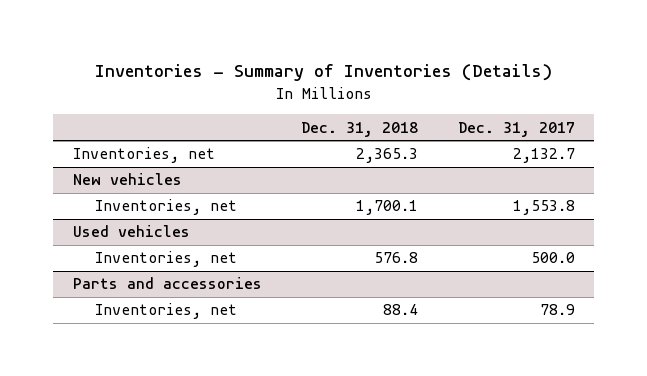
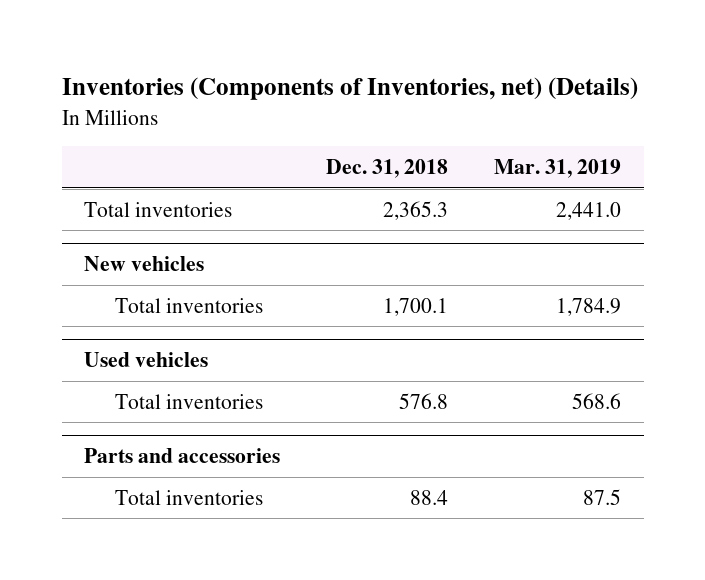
- Inventories - Summary of Inventories (Details)
+ Inventories (Components of Inventories, net) (Details)
- | Dec. 31, 2018 | Dec. 31, 2017
+ | Dec. 31, 2018 | Mar. 31, 2019
- Inventories, net | 2,365.3 | 2,132.7
+ Total inventories | 2,365.3 | 2,441.0
@ New vehicles
- Inventories, net | 1,700.1 | 1,553.8
+ Total inventories | 1,700.1 | 1,784.9
@ Used vehicles
- Inventories, net | 576.8 | 500.0
+ Total inventories | 576.8 | 568.6
@ Parts and accessories
- Inventories, net | 88.4 | 78.9
+ Total inventories | 88.4 | 87.5

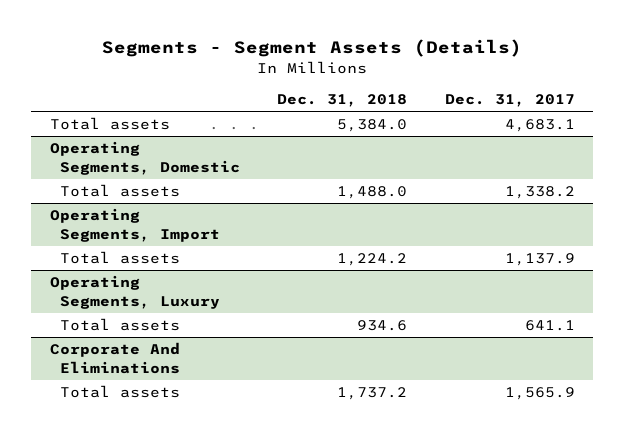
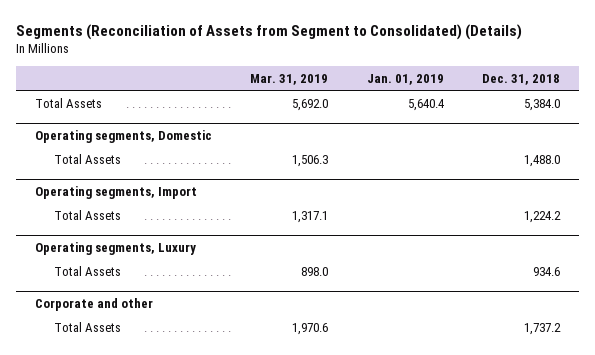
- Segments - Segment Assets (Details)
+ Segments (Reconciliation of Assets from Segment to Consolidated) (Details)
- | Dec. 31, 2018 | Dec. 31, 2017
+ | Mar. 31, 2019 | Jan. 01, 2019 | Dec. 31, 2018
- Total assets | 5,384.0 | 4,683.1
- Operating Segments, Domestic
- Total assets | 1,488.0 | 1,338.2
- Operating Segments, Import
- Total assets | 1,224.2 | 1,137.9
- Operating Segments, Luxury
- Total assets | 934.6 | 641.1
- Corporate And Eliminations
- Total assets | 1,737.2 | 1,565.9
+ Total Assets | 5,692.0 | 5,640.4 | 5,384.0
+ Operating segments, Domestic
+ Total Assets | 1,506.3 | | 1,488.0
+ Operating segments, Import
+ Total Assets | 1,317.1 | | 1,224.2
+ Operating segments, Luxury
+ Total Assets | 898.0 | | 934.6
+ Corporate and other
+ Total Assets | 1,970.6 | | 1,737.2

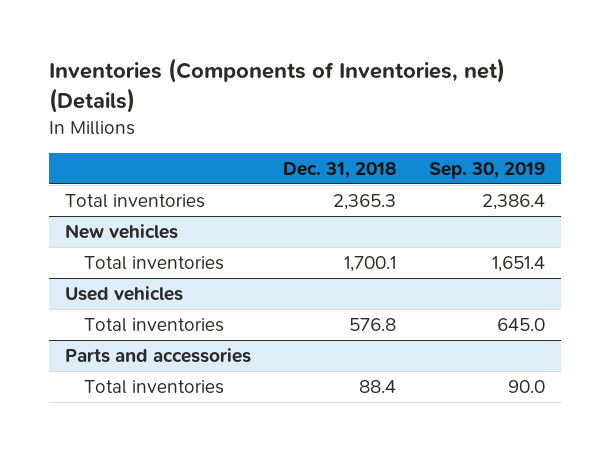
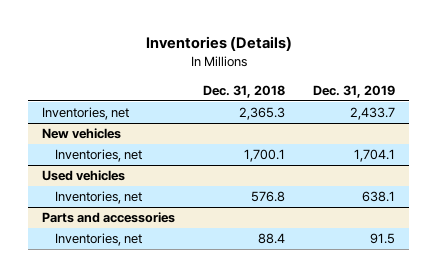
- Inventories (Components of Inventories, net) (Details)
+ Inventories (Details)
- | Dec. 31, 2018 | Sep. 30, 2019
+ | Dec. 31, 2018 | Dec. 31, 2019
- Total inventories | 2,365.3 | 2,386.4
+ Inventories, net | 2,365.3 | 2,433.7
@ New vehicles
- Total inventories | 1,700.1 | 1,651.4
+ Inventories, net | 1,700.1 | 1,704.1
@ Used vehicles
- Total inventories | 576.8 | 645.0
+ Inventories, net | 576.8 | 638.1
@ Parts and accessories
- Total inventories | 88.4 | 90.0
+ Inventories, net | 88.4 | 91.5

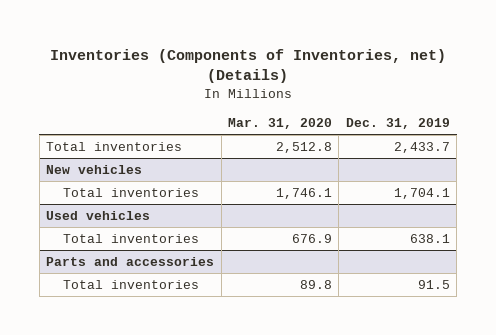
- Inventories (Details)
+ Inventories (Components of Inventories, net) (Details)
- | Dec. 31, 2018 | Dec. 31, 2019
+ | Mar. 31, 2020 | Dec. 31, 2019
- Inventories, net | 2,365.3 | 2,433.7
+ Total inventories | 2,512.8 | 2,433.7
@ New vehicles
- Inventories, net | 1,700.1 | 1,704.1
+ Total inventories | 1,746.1 | 1,704.1
@ Used vehicles
- Inventories, net | 576.8 | 638.1
+ Total inventories | 676.9 | 638.1
@ Parts and accessories
- Inventories, net | 88.4 | 91.5
+ Total inventories | 89.8 | 91.5

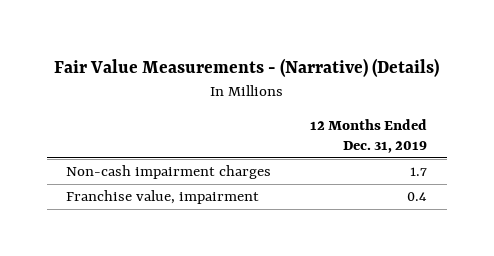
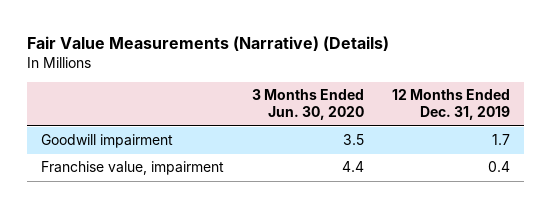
- Fair Value Measurements - (Narrative) (Details)
+ Fair Value Measurements (Narrative) (Details)
- | 12 Months Ended Dec. 31, 2019
+ | 3 Months Ended Jun. 30, 2020 | 12 Months Ended Dec. 31, 2019
- Non-cash impairment charges | 1.7
+ Goodwill impairment | 3.5 | 1.7

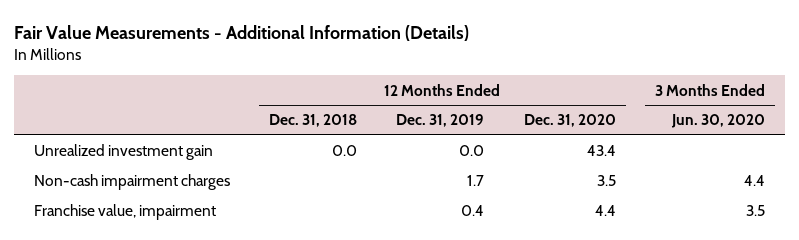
- Fair Value Measurements (Narrative) (Details)
+ Fair Value Measurements - Additional Information (Details)
- | 3 Months Ended Jun. 30, 2020 | 12 Months Ended Dec. 31, 2019
+ | 12 Months Ended Dec. 31, 2018 | 12 Months Ended Dec. 31, 2019 | 12 Months Ended Dec. 31, 2020 | 3 Months Ended Jun. 30, 2020
- Goodwill impairment | 3.5 | 1.7
- Franchise value, impairment | 4.4 | 0.4
+ Unrealized investment gain | 0.0 | 0.0 | 43.4 |
+ Non-cash impairment charges | | 1.7 | 3.5 | 4.4
+ Franchise value, impairment | | 0.4 | 4.4 | 3.5

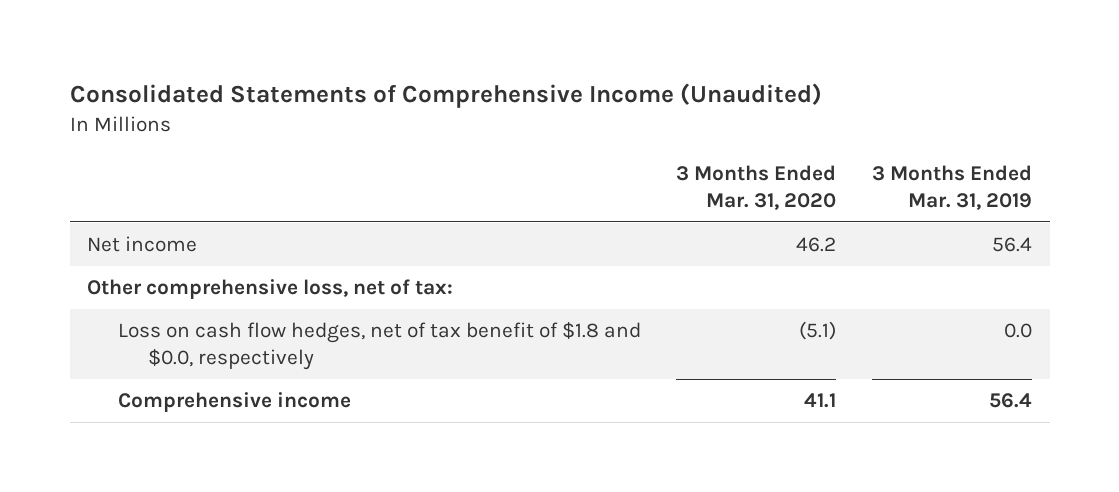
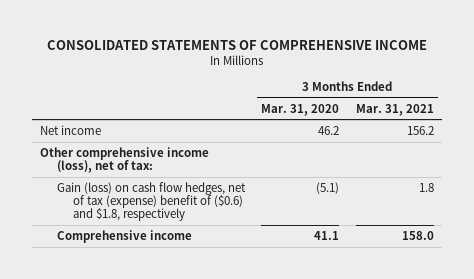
- Consolidated Statements of Comprehensive Income (Unaudited)
+ CONSOLIDATED STATEMENTS OF COMPREHENSIVE INCOME
- | 3 Months Ended Mar. 31, 2020 | 3 Months Ended Mar. 31, 2019
+ | 3 Months Ended Mar. 31, 2020 | 3 Months Ended Mar. 31, 2021
- Other comprehensive loss, net of tax:
- Loss on cash flow hedges, net of tax benefit of $1.8 and $0.0, respectively | (5.1) | 0.0
+ Other comprehensive income (loss), net of tax:
+ Gain (loss) on cash flow hedges, net of tax (expense) benefit of ($0.6) and $1.8, respectively | (5.1) | 1.8

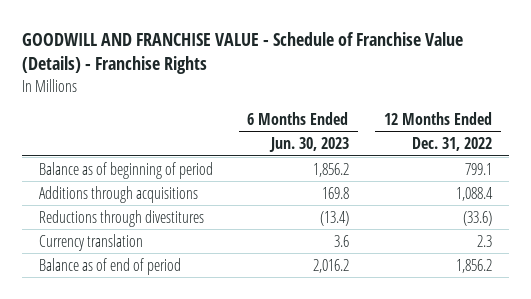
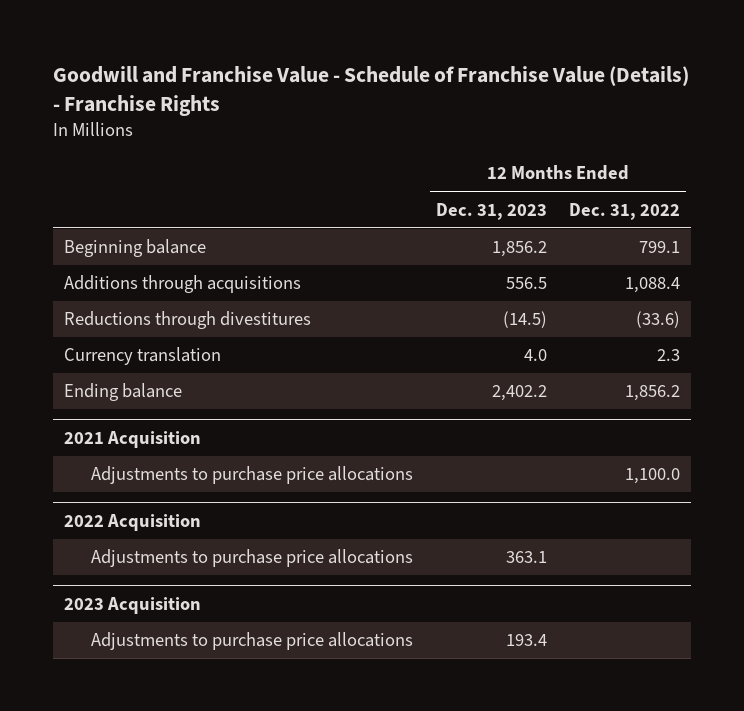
- GOODWILL AND FRANCHISE VALUE - Schedule of Franchise Value (Details) - Franchise Rights
+ Goodwill and Franchise Value - Schedule of Franchise Value (Details) - Franchise Rights
- | 6 Months Ended Jun. 30, 2023 | 12 Months Ended Dec. 31, 2022
+ | 12 Months Ended Dec. 31, 2023 | 12 Months Ended Dec. 31, 2022
- Balance as of beginning of period | 1,856.2 | 799.1
+ Beginning balance | 1,856.2 | 799.1
- Balance as of end of period | 2,016.2 | 1,856.2
+ Ending balance | 2,402.2 | 1,856.2
+ 2021 Acquisition
+ Adjustments to purchase price allocations | | 1,100.0
+ 2022 Acquisition
+ Adjustments to purchase price allocations | 363.1 |
+ 2023 Acquisition
+ Adjustments to purchase price allocations | 193.4 |

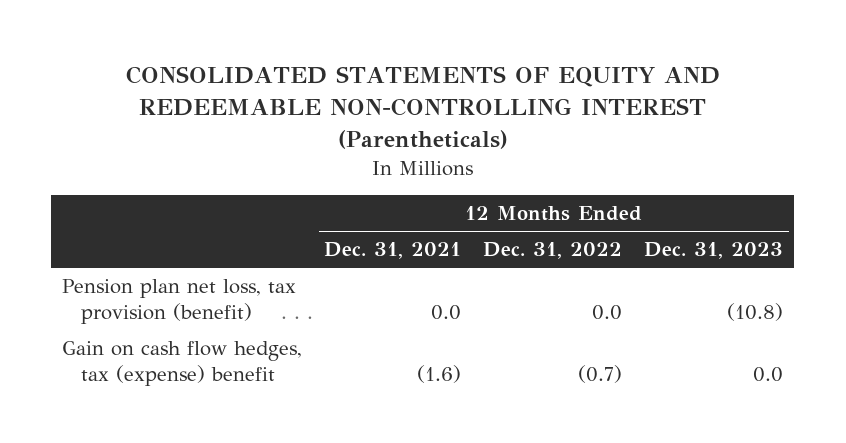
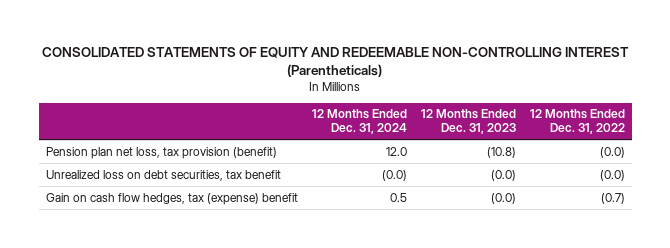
- | 12 Months Ended Dec. 31, 2021 | 12 Months Ended Dec. 31, 2022 | 12 Months Ended Dec. 31, 2023
+ | 12 Months Ended Dec. 31, 2024 | 12 Months Ended Dec. 31, 2023 | 12 Months Ended Dec. 31, 2022
- Pension plan net loss, tax provision (benefit) | 0.0 | 0.0 | (10.8)
- Gain on cash flow hedges, tax (expense) benefit | (1.6) | (0.7) | 0.0
+ Pension plan net loss, tax provision (benefit) | 12.0 | (10.8) | (0.0)
+ Unrealized loss on debt securities, tax benefit | (0.0) | (0.0) | (0.0)
+ Gain on cash flow hedges, tax (expense) benefit | 0.5 | (0.0) | (0.7)

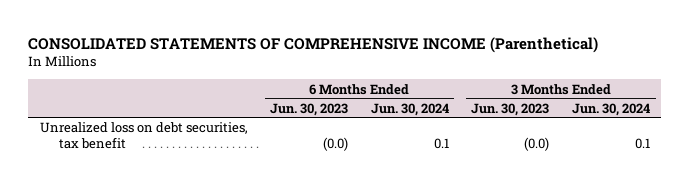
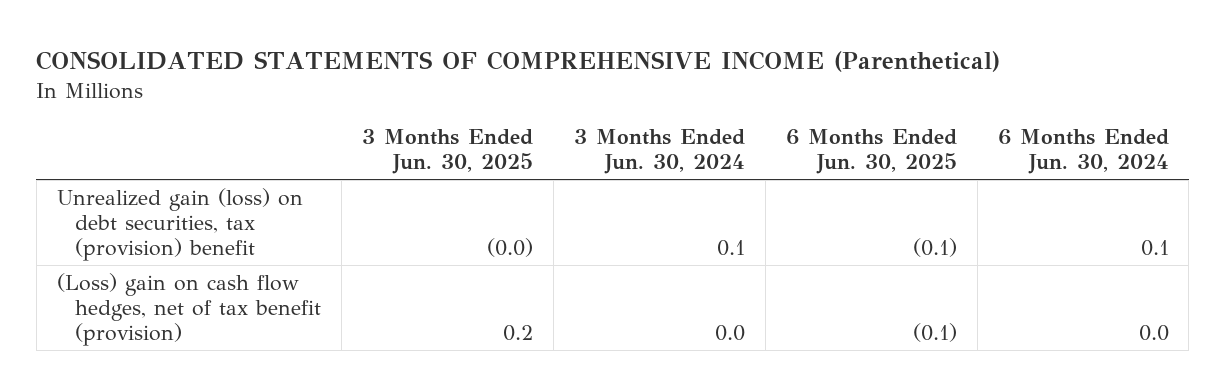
- | 6 Months Ended Jun. 30, 2023 | 6 Months Ended Jun. 30, 2024 | 3 Months Ended Jun. 30, 2023 | 3 Months Ended Jun. 30, 2024
+ | 3 Months Ended Jun. 30, 2025 | 3 Months Ended Jun. 30, 2024 | 6 Months Ended Jun. 30, 2025 | 6 Months Ended Jun. 30, 2024
- Unrealized loss on debt securities, tax benefit | (0.0) | 0.1 | (0.0) | 0.1
+ Unrealized gain (loss) on debt securities, tax (provision) benefit | (0.0) | 0.1 | (0.1) | 0.1
+ (Loss) gain on cash flow hedges, net of tax benefit (provision) | 0.2 | 0.0 | (0.1) | 0.0

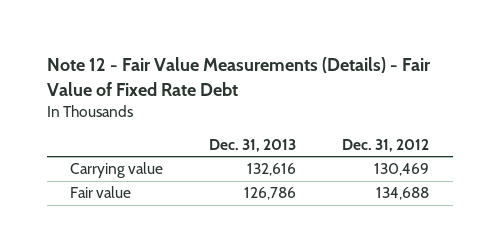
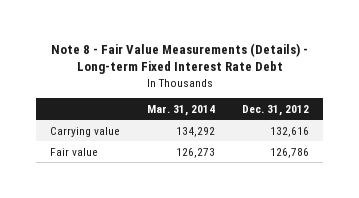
- Note 12 - Fair Value Measurements (Details) - Fair Value of Fixed Rate Debt
+ Note 8 - Fair Value Measurements (Details) - Long-term Fixed Interest Rate Debt
- | Dec. 31, 2013 | Dec. 31, 2012
+ | Mar. 31, 2014 | Dec. 31, 2012
- Carrying value | 132,616 | 130,469
- Fair value | 126,786 | 134,688
+ Carrying value | 134,292 | 132,616
+ Fair value | 126,273 | 126,786

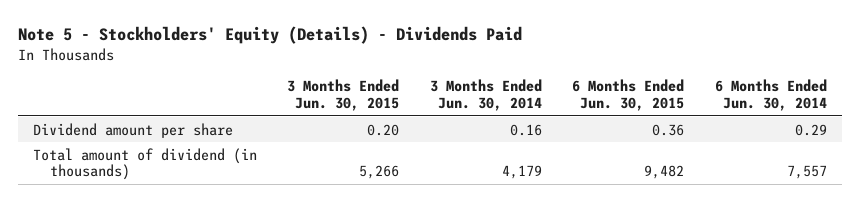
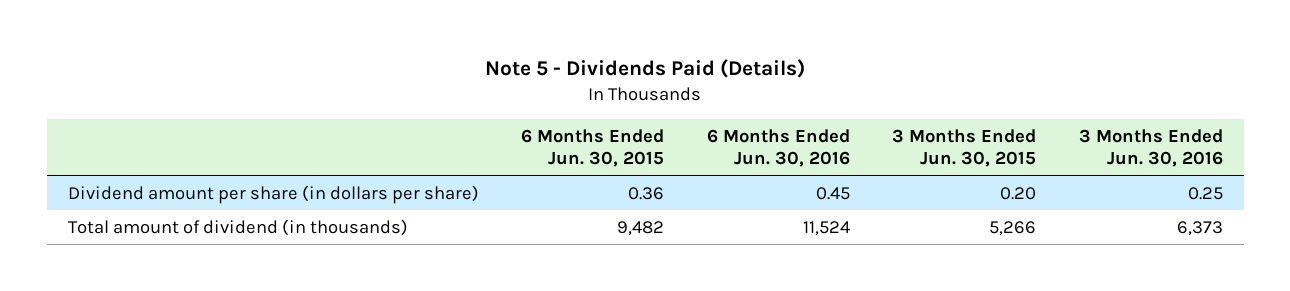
- Note 5 - Stockholders' Equity (Details) - Dividends Paid
+ Note 5 - Dividends Paid (Details)
- | 3 Months Ended Jun. 30, 2015 | 3 Months Ended Jun. 30, 2014 | 6 Months Ended Jun. 30, 2015 | 6 Months Ended Jun. 30, 2014
+ | 6 Months Ended Jun. 30, 2015 | 6 Months Ended Jun. 30, 2016 | 3 Months Ended Jun. 30, 2015 | 3 Months Ended Jun. 30, 2016
- Dividend amount per share | 0.20 | 0.16 | 0.36 | 0.29
+ Dividend amount per share (in dollars per share) | 0.36 | 0.45 | 0.20 | 0.25

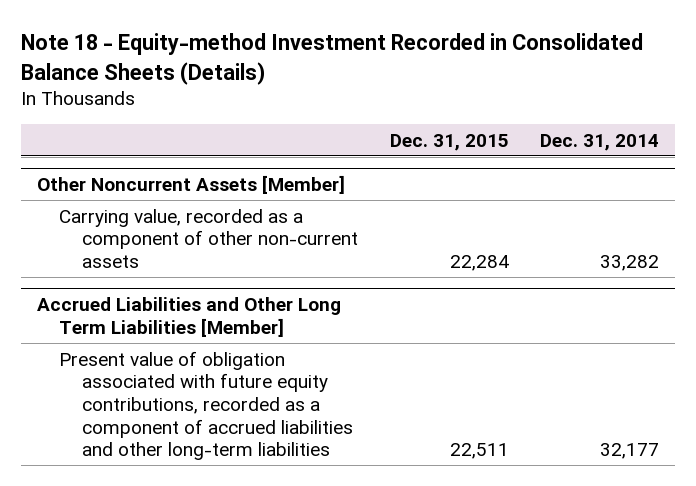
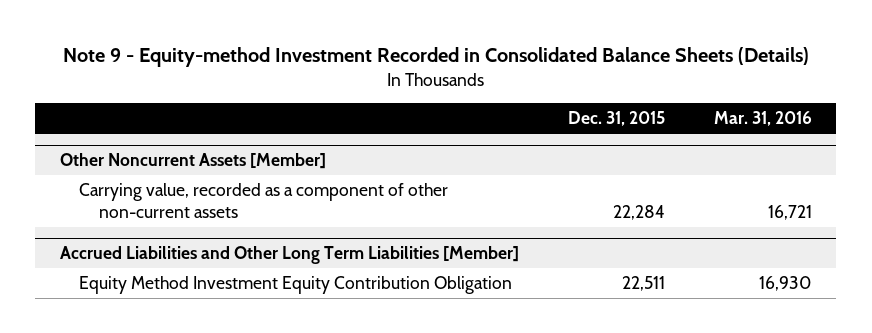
- Note 18 - Equity-method Investment Recorded in Consolidated Balance Sheets (Details)
+ Note 9 - Equity-method Investment Recorded in Consolidated Balance Sheets (Details)
- | Dec. 31, 2015 | Dec. 31, 2014
+ | Dec. 31, 2015 | Mar. 31, 2016
@ Accrued Liabilities and Other Long Term Liabilities [Member]
- Present value of obligation associated with future equity contributions, recorded as a component of accrued liabilities and other long-term liabilities | 22,511 | 32,177
+ Equity Method Investment Equity Contribution Obligation | 22,511 | 16,930

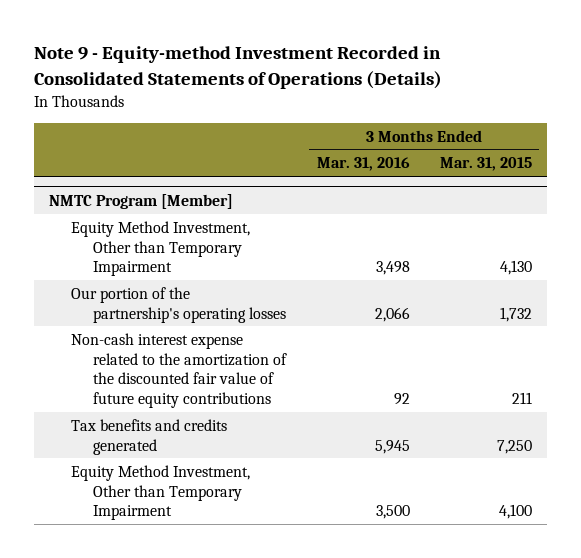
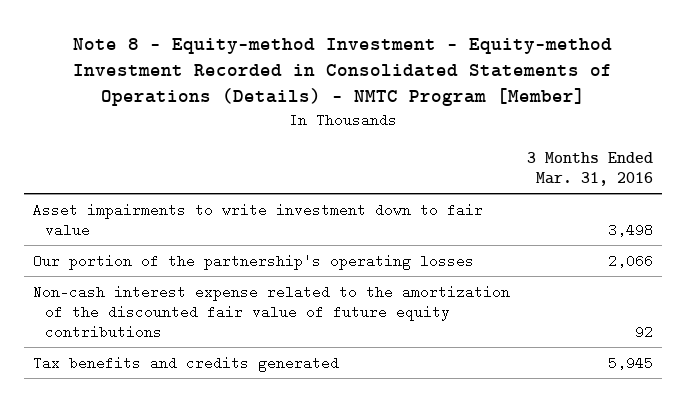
- Note 9 - Equity-method Investment Recorded in Consolidated Statements of Operations (Details)
+ Note 8 - Equity-method Investment - Equity-method Investment Recorded in Consolidated Statements of Operations (Details) - NMTC Program [Member]
- | 3 Months Ended Mar. 31, 2016 | 3 Months Ended Mar. 31, 2015
+ | 3 Months Ended Mar. 31, 2016
- NMTC Program [Member]
- Equity Method Investment, Other than Temporary Impairment | 3,498 | 4,130
+ Asset impairments to write investment down to fair value | 3,498
- Equity Method Investment, Other than Temporary Impairment | 3,500 | 4,100

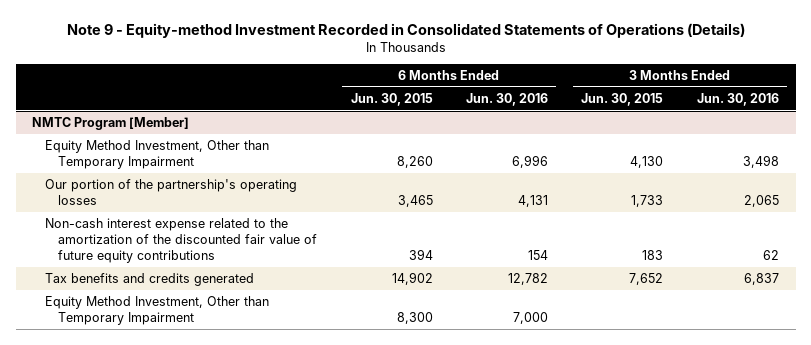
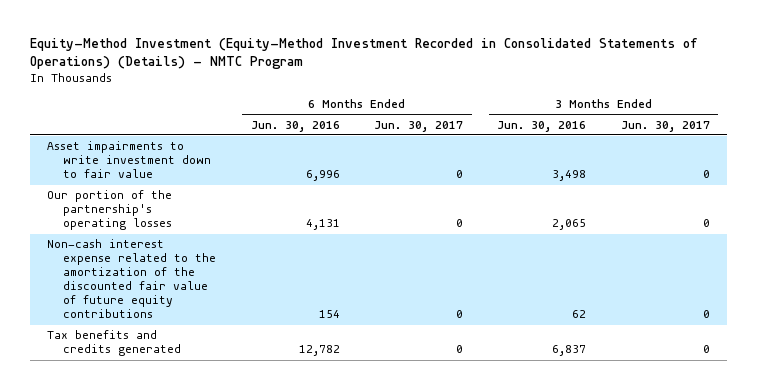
- Note 9 - Equity-method Investment Recorded in Consolidated Statements of Operations (Details)
+ Equity-Method Investment (Equity-Method Investment Recorded in Consolidated Statements of Operations) (Details) - NMTC Program
- | 6 Months Ended Jun. 30, 2015 | 6 Months Ended Jun. 30, 2016 | 3 Months Ended Jun. 30, 2015 | 3 Months Ended Jun. 30, 2016
+ | 6 Months Ended Jun. 30, 2016 | 6 Months Ended Jun. 30, 2017 | 3 Months Ended Jun. 30, 2016 | 3 Months Ended Jun. 30, 2017
- NMTC Program [Member]
- Equity Method Investment, Other than Temporary Impairment | 8,260 | 6,996 | 4,130 | 3,498
+ Asset impairments to write investment down to fair value | 6,996 | 0 | 3,498 | 0
- Equity Method Investment, Other than Temporary Impairment | 8,300 | 7,000 | |

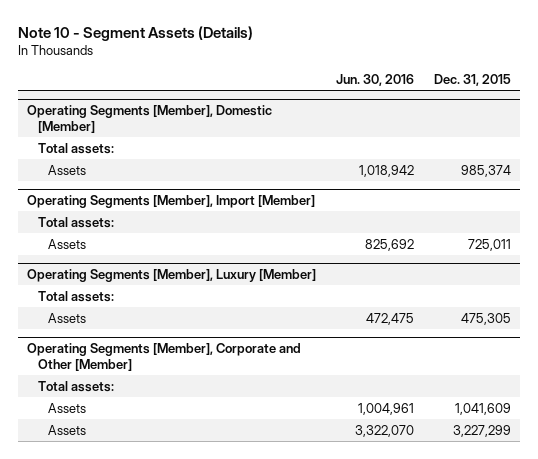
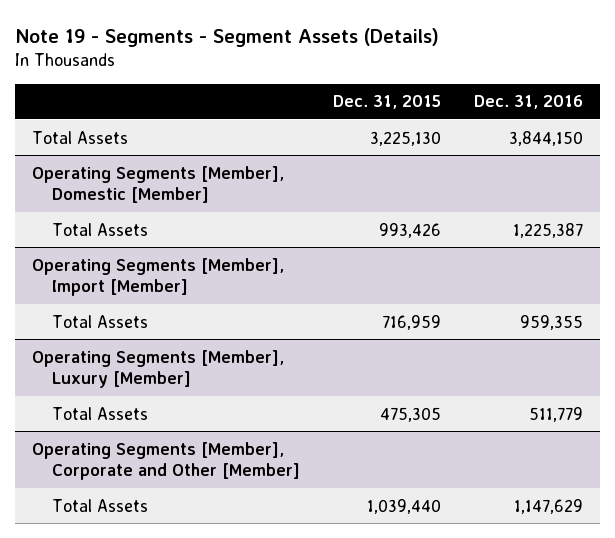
- Note 10 - Segment Assets (Details)
+ Note 19 - Segments - Segment Assets (Details)
- | Jun. 30, 2016 | Dec. 31, 2015
+ | Dec. 31, 2015 | Dec. 31, 2016
+ Total Assets | 3,225,130 | 3,844,150
@ Operating Segments [Member], Domestic [Member]
- Total assets:
- Assets | 1,018,942 | 985,374
+ Total Assets | 993,426 | 1,225,387
@ Operating Segments [Member], Import [Member]
- Total assets:
- Assets | 825,692 | 725,011
+ Total Assets | 716,959 | 959,355
@ Operating Segments [Member], Luxury [Member]
- Total assets:
- Assets | 472,475 | 475,305
+ Total Assets | 475,305 | 511,779
@ Operating Segments [Member], Corporate and Other [Member]
- Total assets:
- Assets | 1,004,961 | 1,041,609
- Assets | 3,322,070 | 3,227,299
+ Total Assets | 1,039,440 | 1,147,629

